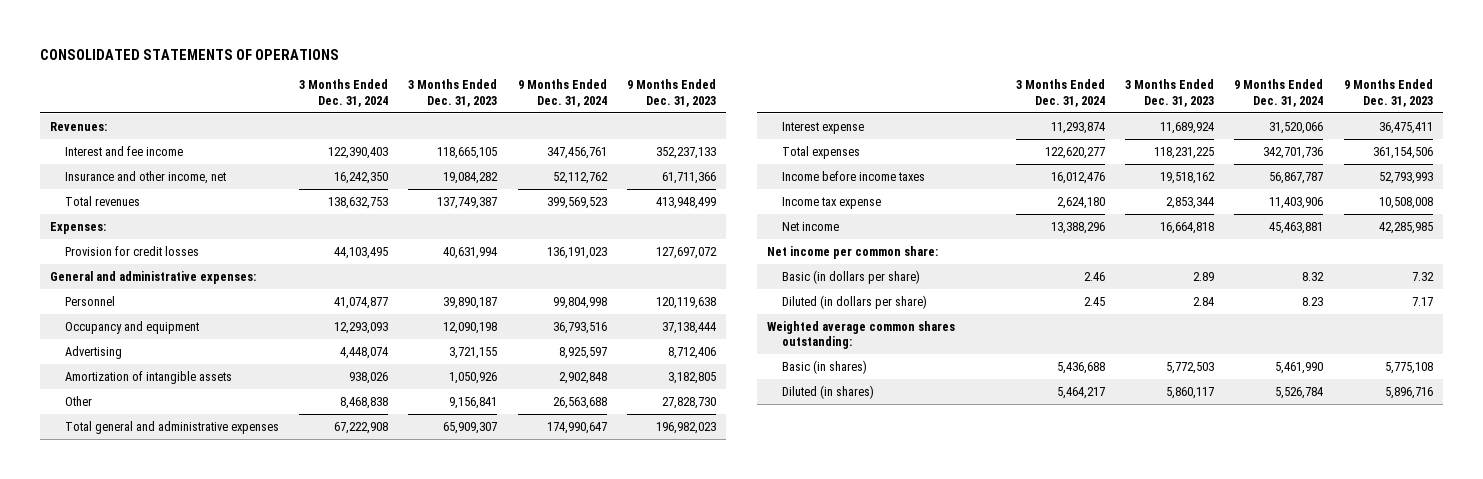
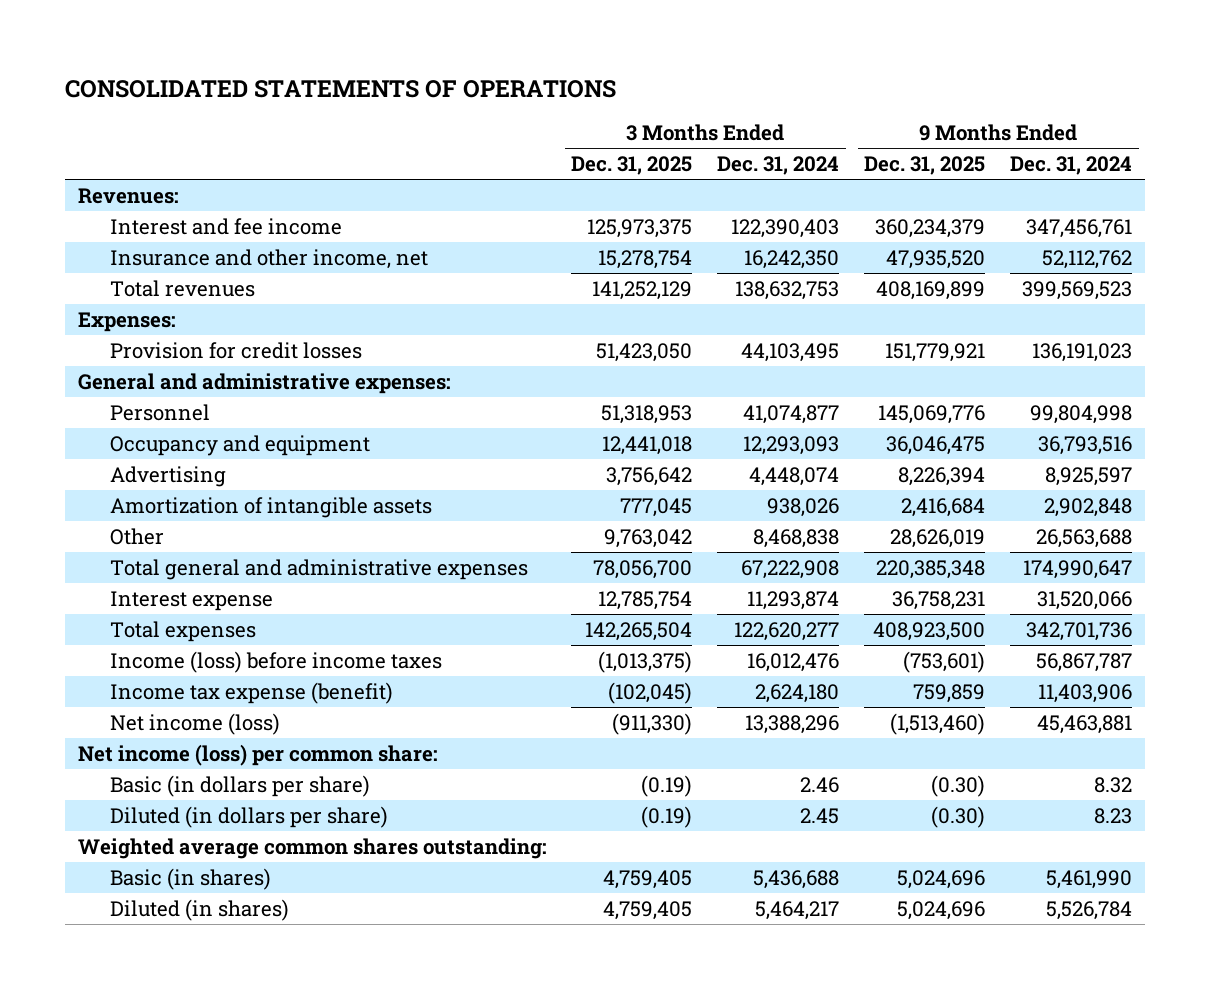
- | 3 Months Ended Dec. 31, 2024 | 3 Months Ended Dec. 31, 2023 | 9 Months Ended Dec. 31, 2024 | 9 Months Ended Dec. 31, 2023
+ | 3 Months Ended Dec. 31, 2025 | 3 Months Ended Dec. 31, 2024 | 9 Months Ended Dec. 31, 2025 | 9 Months Ended Dec. 31, 2024
- Income before income taxes | 16,012,476 | 19,518,162 | 56,867,787 | 52,793,993
- Income tax expense | 2,624,180 | 2,853,344 | 11,403,906 | 10,508,008
- Net income | 13,388,296 | 16,664,818 | 45,463,881 | 42,285,985
- Net income per common share:
+ Income (loss) before income taxes | (1,013,375) | 16,012,476 | (753,601) | 56,867,787
+ Income tax expense (benefit) | (102,045) | 2,624,180 | 759,859 | 11,403,906
+ Net income (loss) | (911,330) | 13,388,296 | (1,513,460) | 45,463,881
+ Net income (loss) per common share:

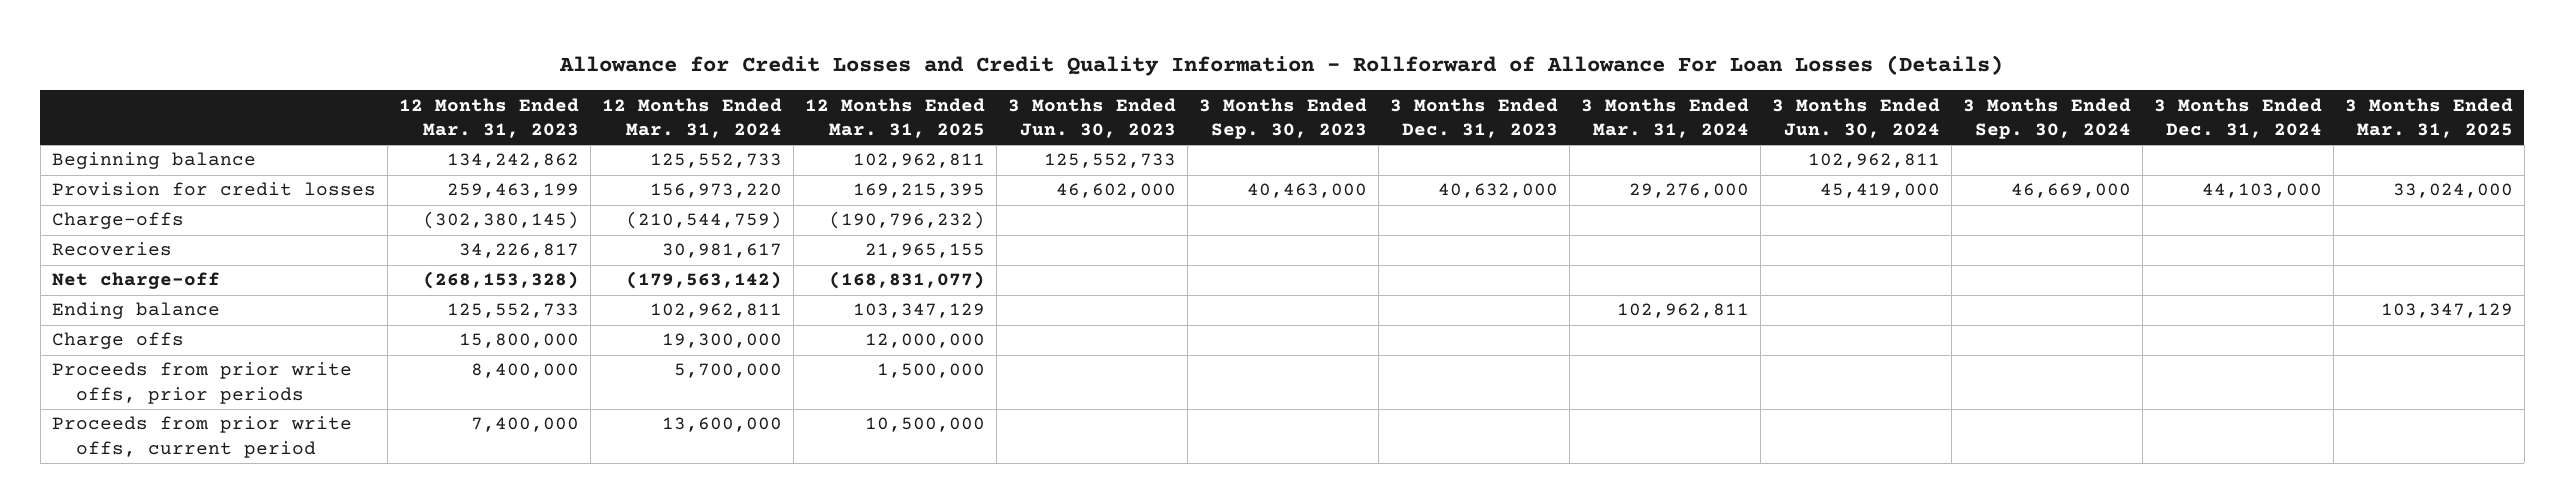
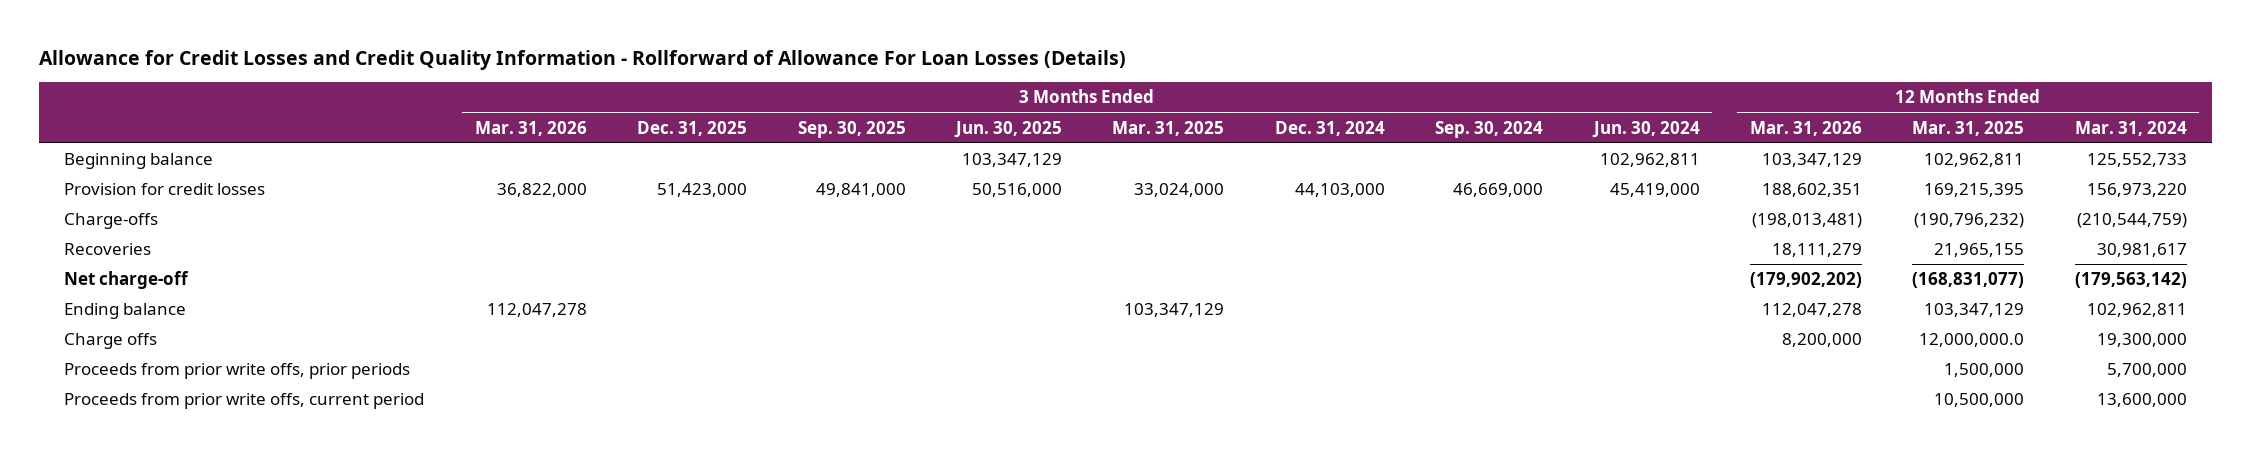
- | 12 Months Ended Mar. 31, 2023 | 12 Months Ended Mar. 31, 2024 | 12 Months Ended Mar. 31, 2025 | 3 Months Ended Jun. 30, 2023 | 3 Months Ended Sep. 30, 2023 | 3 Months Ended Dec. 31, 2023 | 3 Months Ended Mar. 31, 2024 | 3 Months Ended Jun. 30, 2024 | 3 Months Ended Sep. 30, 2024 | 3 Months Ended Dec. 31, 2024 | 3 Months Ended Mar. 31, 2025
+ | 3 Months Ended Mar. 31, 2026 | 3 Months Ended Dec. 31, 2025 | 3 Months Ended Sep. 30, 2025 | 3 Months Ended Jun. 30, 2025 | 3 Months Ended Mar. 31, 2025 | 3 Months Ended Dec. 31, 2024 | 3 Months Ended Sep. 30, 2024 | 3 Months Ended Jun. 30, 2024 | 12 Months Ended Mar. 31, 2026 | 12 Months Ended Mar. 31, 2025 | 12 Months Ended Mar. 31, 2024
- Charge offs | 15,800,000 | 19,300,000 | 12,000,000 | | | | | | | |
+ Charge offs | | | | | | | | | 8,200,000 | 12,000,000.0 | 19,300,000

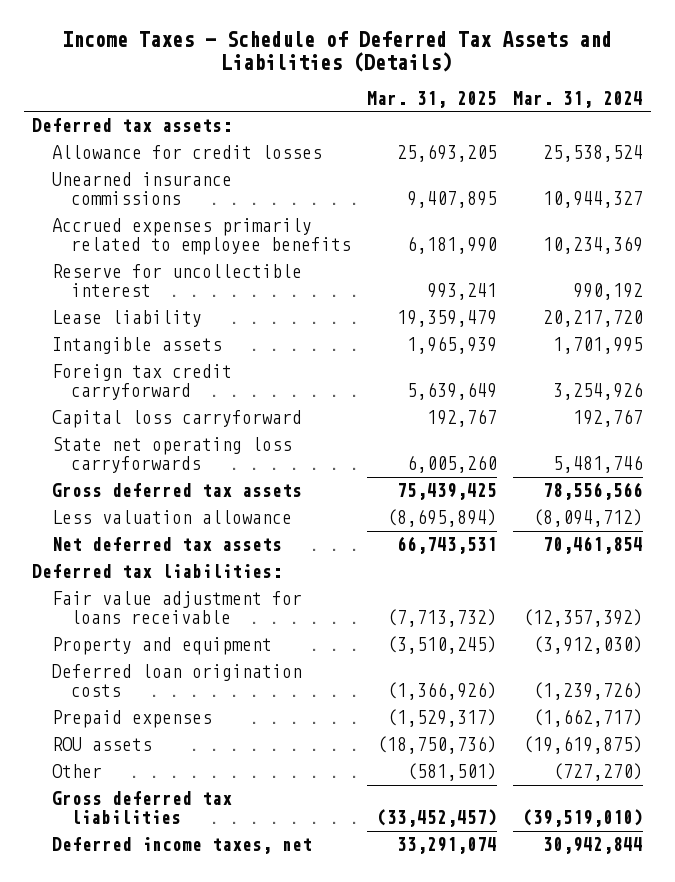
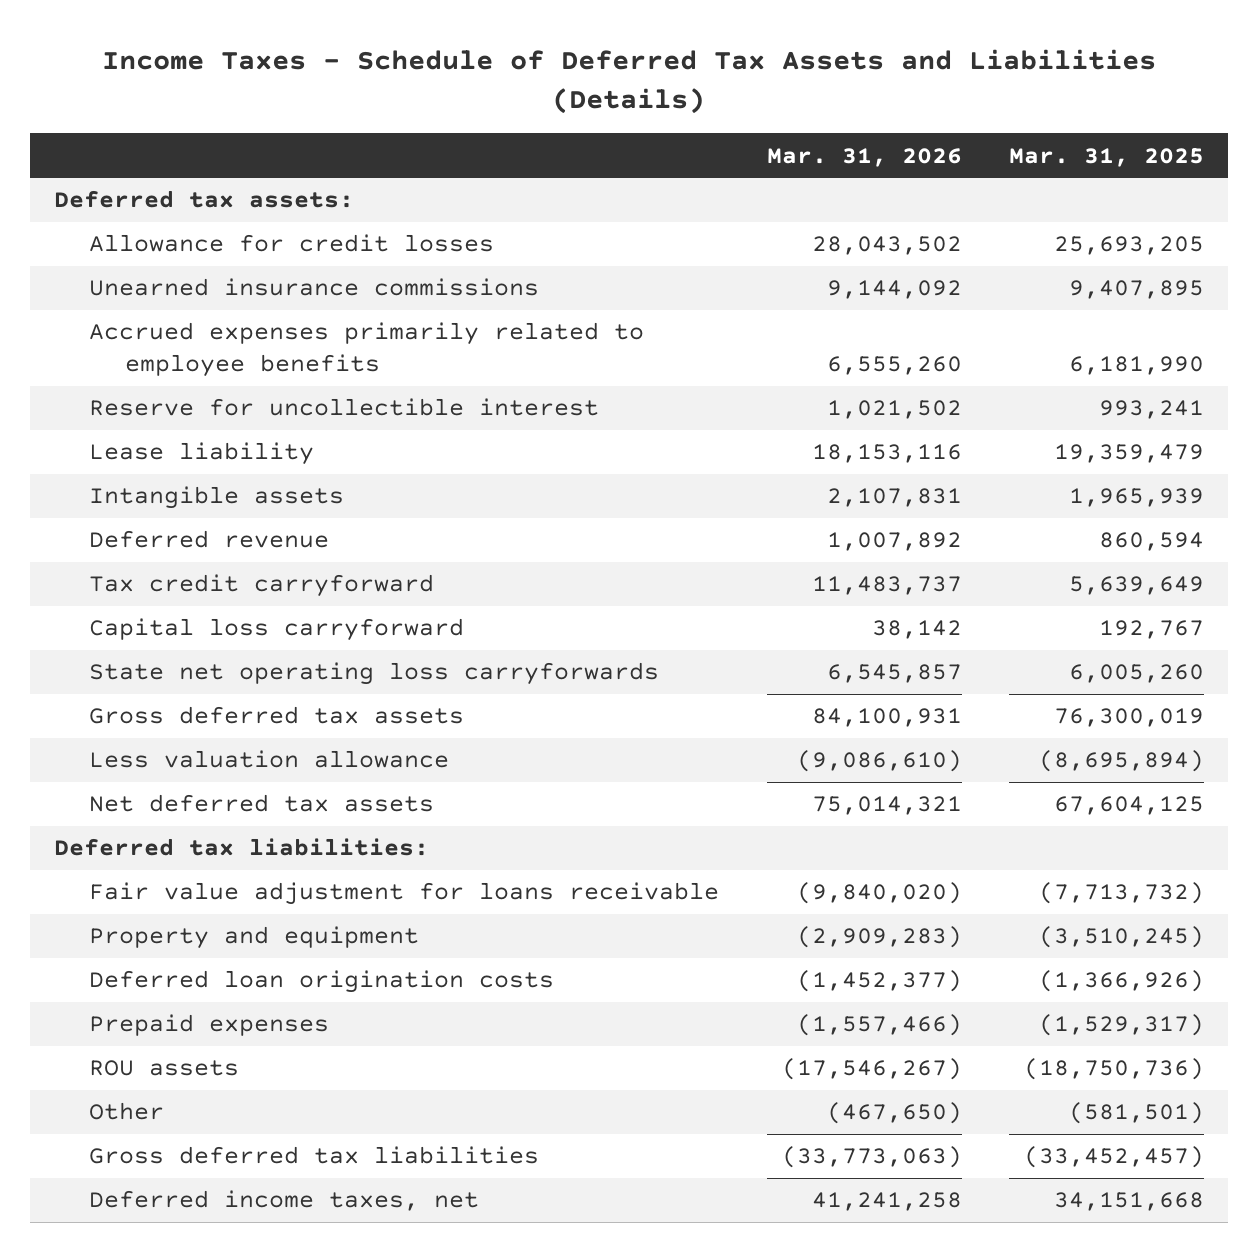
- | Mar. 31, 2025 | Mar. 31, 2024
+ | Mar. 31, 2026 | Mar. 31, 2025
- Foreign tax credit carryforward | 5,639,649 | 3,254,926
+ Deferred revenue | 1,007,892 | 860,594
+ Tax credit carryforward | 11,483,737 | 5,639,649
- Gross deferred tax assets | 75,439,425 | 78,556,566
+ Gross deferred tax assets | 84,100,931 | 76,300,019
- Net deferred tax assets | 66,743,531 | 70,461,854
+ Net deferred tax assets | 75,014,321 | 67,604,125
- Deferred income taxes, net | 33,291,074 | 30,942,844
+ Deferred income taxes, net | 41,241,258 | 34,151,668

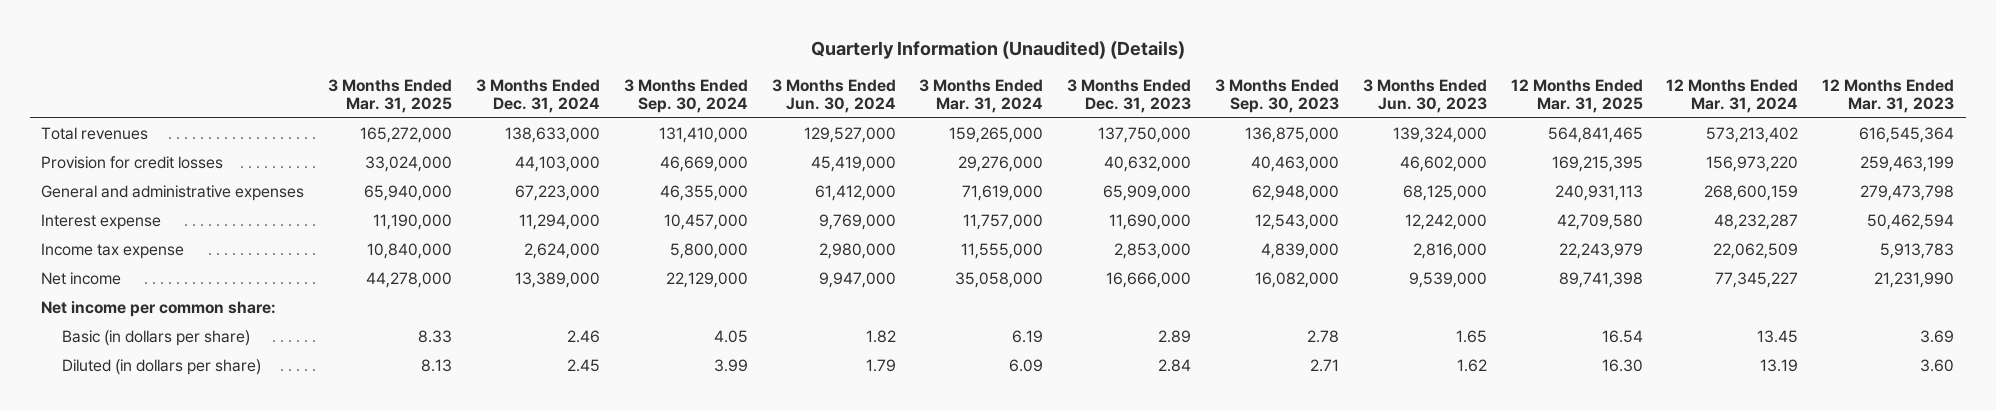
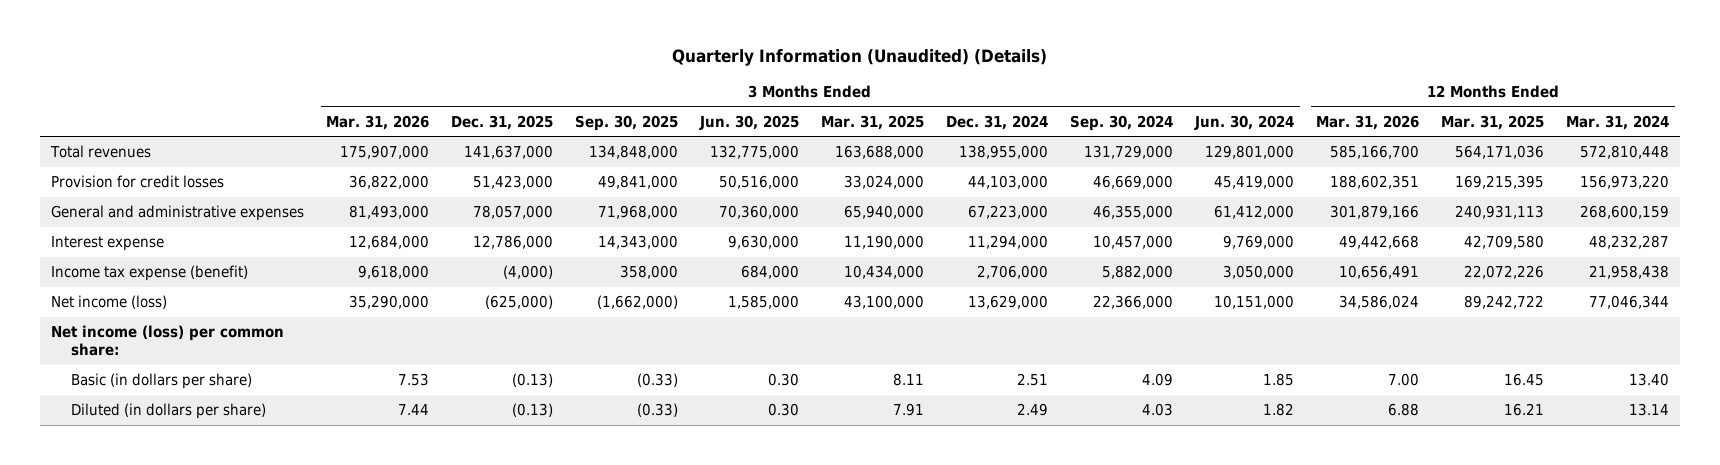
- | 3 Months Ended Mar. 31, 2025 | 3 Months Ended Dec. 31, 2024 | 3 Months Ended Sep. 30, 2024 | 3 Months Ended Jun. 30, 2024 | 3 Months Ended Mar. 31, 2024 | 3 Months Ended Dec. 31, 2023 | 3 Months Ended Sep. 30, 2023 | 3 Months Ended Jun. 30, 2023 | 12 Months Ended Mar. 31, 2025 | 12 Months Ended Mar. 31, 2024 | 12 Months Ended Mar. 31, 2023
+ | 3 Months Ended Mar. 31, 2026 | 3 Months Ended Dec. 31, 2025 | 3 Months Ended Sep. 30, 2025 | 3 Months Ended Jun. 30, 2025 | 3 Months Ended Mar. 31, 2025 | 3 Months Ended Dec. 31, 2024 | 3 Months Ended Sep. 30, 2024 | 3 Months Ended Jun. 30, 2024 | 12 Months Ended Mar. 31, 2026 | 12 Months Ended Mar. 31, 2025 | 12 Months Ended Mar. 31, 2024
- Total revenues | 165,272,000 | 138,633,000 | 131,410,000 | 129,527,000 | 159,265,000 | 137,750,000 | 136,875,000 | 139,324,000 | 564,841,465 | 573,213,402 | 616,545,364
+ Total revenues | 175,907,000 | 141,637,000 | 134,848,000 | 132,775,000 | 163,688,000 | 138,955,000 | 131,729,000 | 129,801,000 | 585,166,700 | 564,171,036 | 572,810,448
- Income tax expense | 10,840,000 | 2,624,000 | 5,800,000 | 2,980,000 | 11,555,000 | 2,853,000 | 4,839,000 | 2,816,000 | 22,243,979 | 22,062,509 | 5,913,783
- Net income | 44,278,000 | 13,389,000 | 22,129,000 | 9,947,000 | 35,058,000 | 16,666,000 | 16,082,000 | 9,539,000 | 89,741,398 | 77,345,227 | 21,231,990
- Net income per common share:
- Basic (in dollars per share) | 8.33 | 2.46 | 4.05 | 1.82 | 6.19 | 2.89 | 2.78 | 1.65 | 16.54 | 13.45 | 3.69
- Diluted (in dollars per share) | 8.13 | 2.45 | 3.99 | 1.79 | 6.09 | 2.84 | 2.71 | 1.62 | 16.30 | 13.19 | 3.60
+ Income tax expense (benefit) | 9,618,000 | (4,000) | 358,000 | 684,000 | 10,434,000 | 2,706,000 | 5,882,000 | 3,050,000 | 10,656,491 | 22,072,226 | 21,958,438
+ Net income (loss) | 35,290,000 | (625,000) | (1,662,000) | 1,585,000 | 43,100,000 | 13,629,000 | 22,366,000 | 10,151,000 | 34,586,024 | 89,242,722 | 77,046,344
+ Net income (loss) per common share:
+ Basic (in dollars per share) | 7.53 | (0.13) | (0.33) | 0.30 | 8.11 | 2.51 | 4.09 | 1.85 | 7.00 | 16.45 | 13.40
+ Diluted (in dollars per share) | 7.44 | (0.13) | (0.33) | 0.30 | 7.91 | 2.49 | 4.03 | 1.82 | 6.88 | 16.21 | 13.14

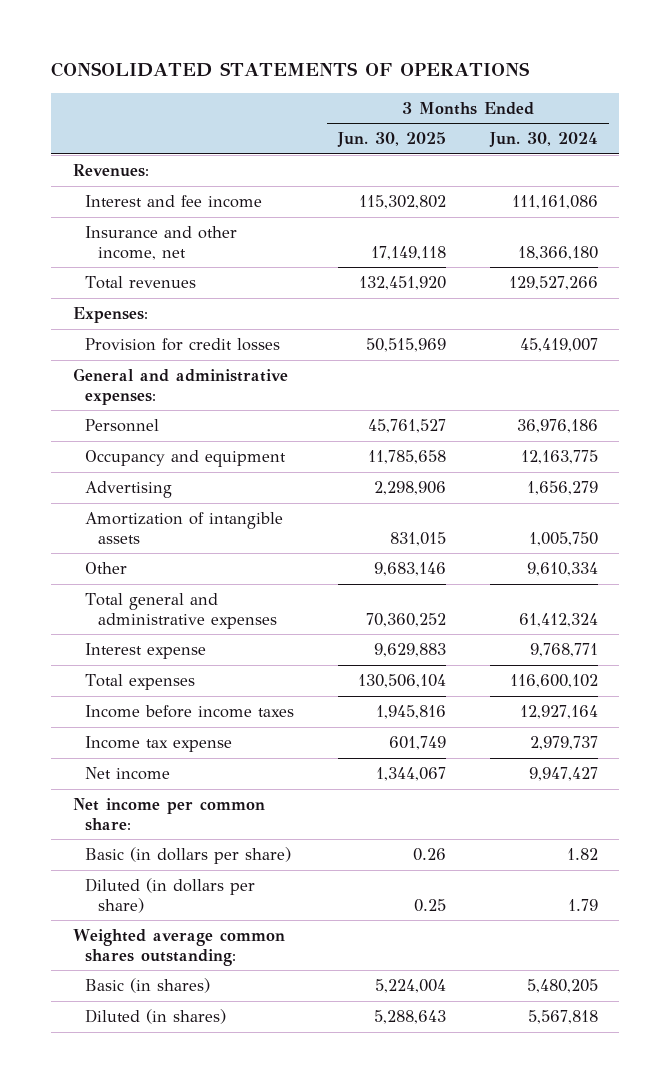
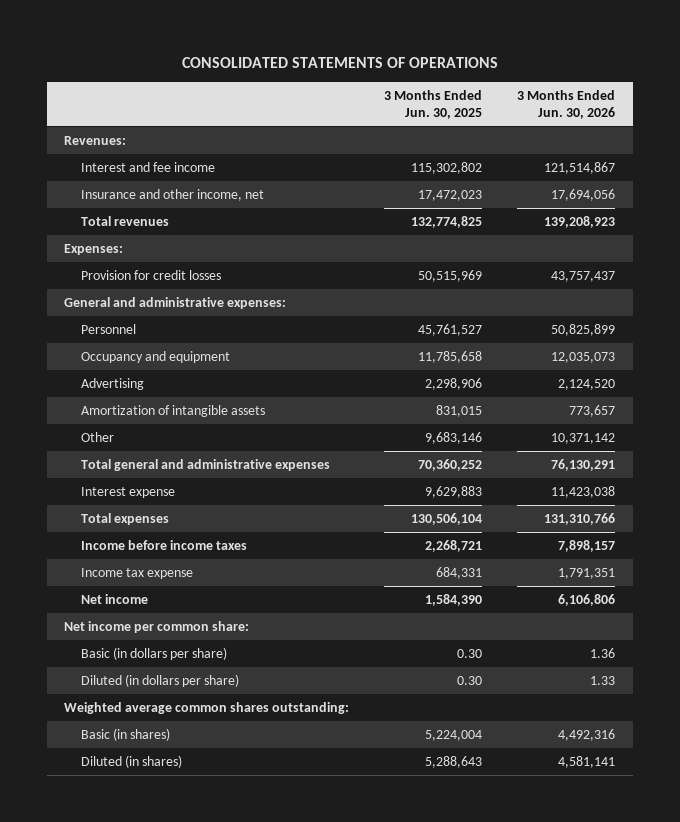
- | 3 Months Ended Jun. 30, 2025 | 3 Months Ended Jun. 30, 2024
+ | 3 Months Ended Jun. 30, 2025 | 3 Months Ended Jun. 30, 2026
- Insurance and other income, net | 17,149,118 | 18,366,180
- Total revenues | 132,451,920 | 129,527,266
+ Insurance and other income, net | 17,472,023 | 17,694,056
+ Total revenues | 132,774,825 | 139,208,923
- Income before income taxes | 1,945,816 | 12,927,164
- Income tax expense | 601,749 | 2,979,737
- Net income | 1,344,067 | 9,947,427
+ Income before income taxes | 2,268,721 | 7,898,157
+ Income tax expense | 684,331 | 1,791,351
+ Net income | 1,584,390 | 6,106,806
- Basic (in dollars per share) | 0.26 | 1.82
- Diluted (in dollars per share) | 0.25 | 1.79
+ Basic (in dollars per share) | 0.30 | 1.36
+ Diluted (in dollars per share) | 0.30 | 1.33

